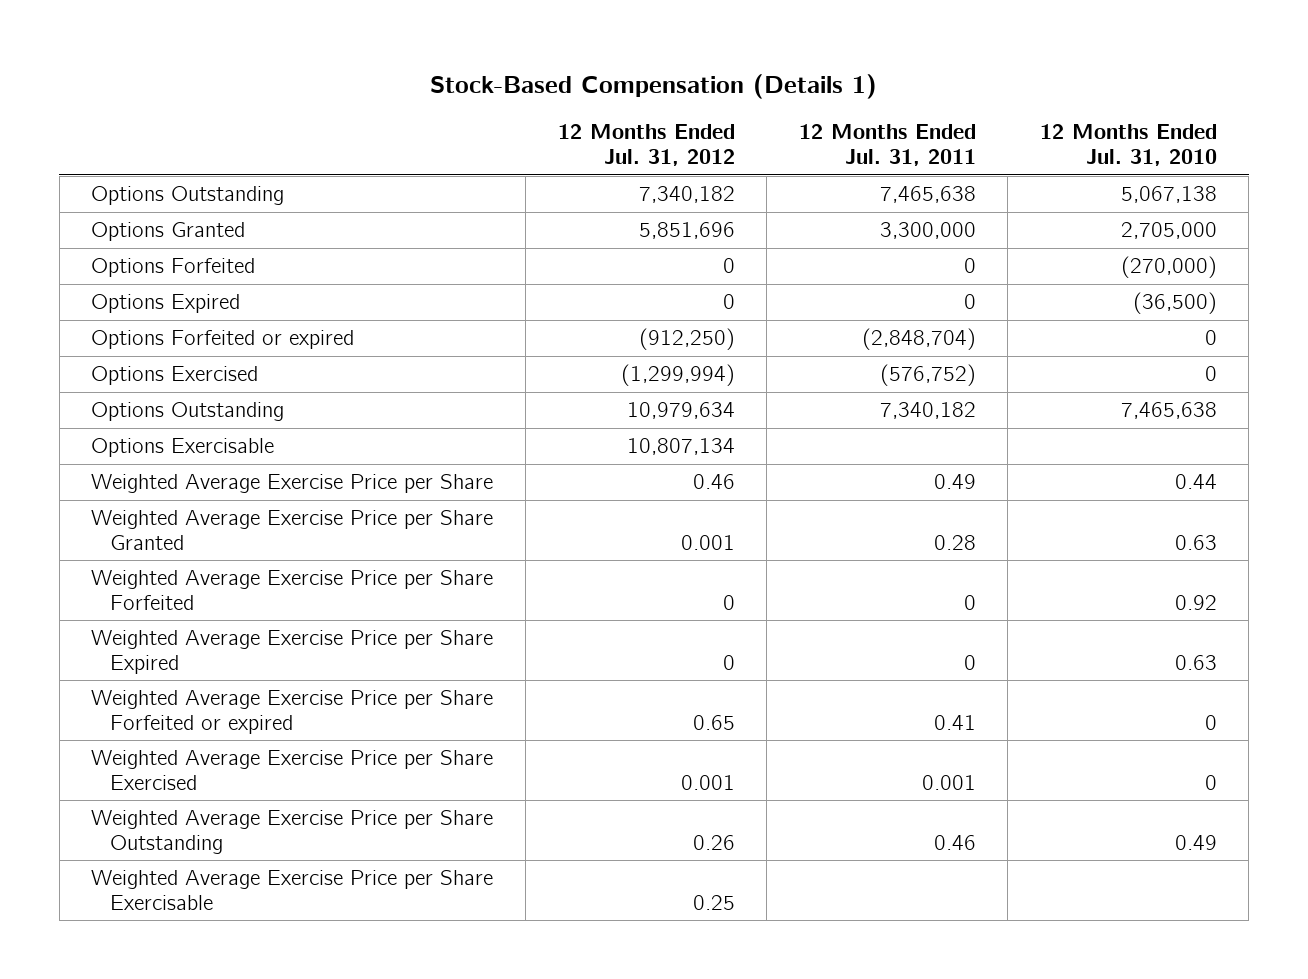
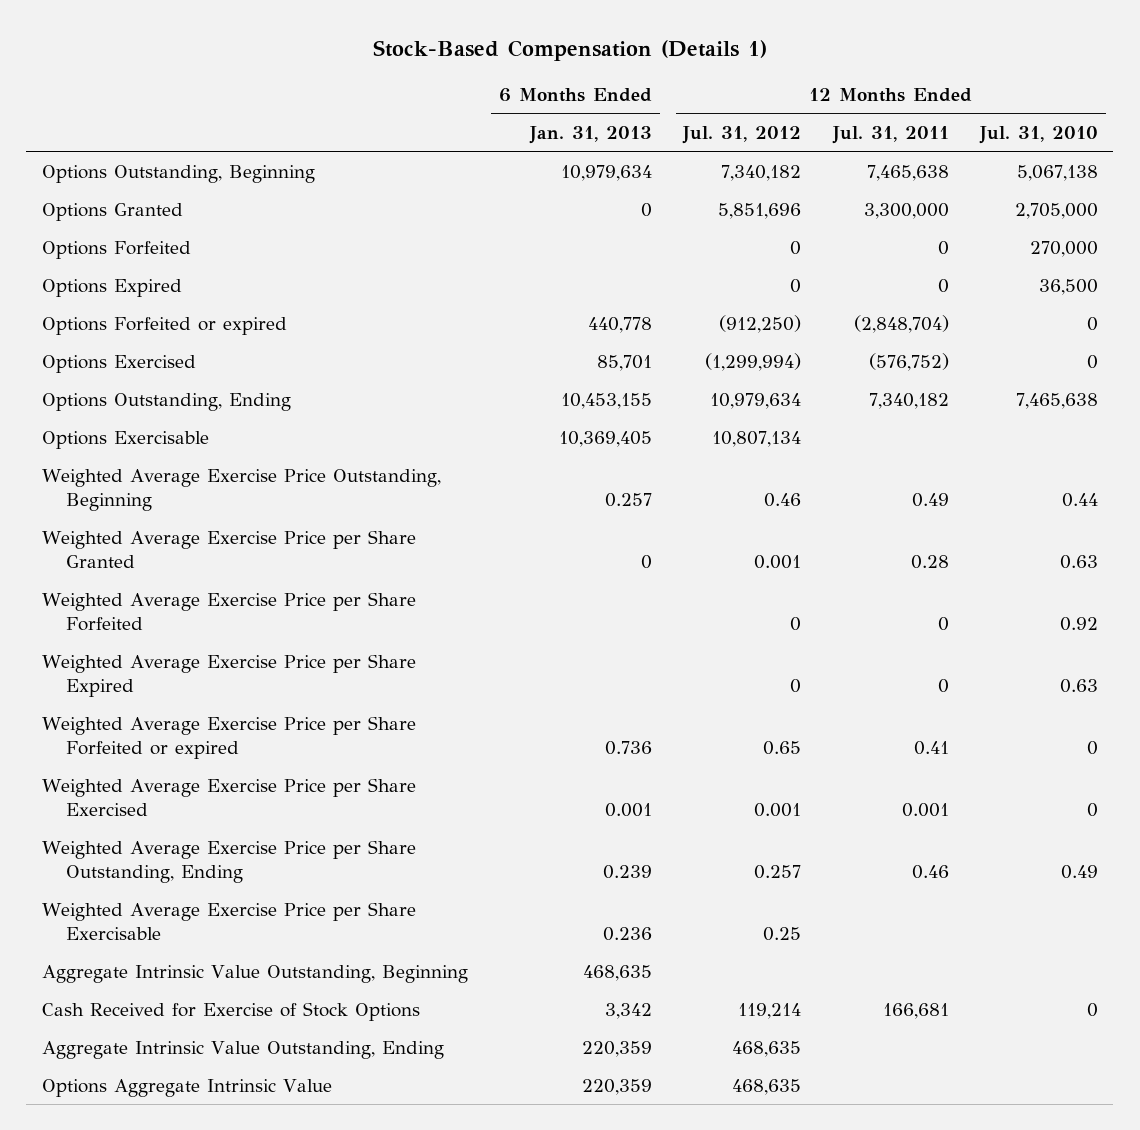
- | 12 Months Ended Jul. 31, 2012 | 12 Months Ended Jul. 31, 2011 | 12 Months Ended Jul. 31, 2010
+ | 6 Months Ended Jan. 31, 2013 | 12 Months Ended Jul. 31, 2012 | 12 Months Ended Jul. 31, 2011 | 12 Months Ended Jul. 31, 2010
- Options Outstanding | 7,340,182 | 7,465,638 | 5,067,138
+ Options Outstanding, Beginning | 10,979,634 | 7,340,182 | 7,465,638 | 5,067,138
- Options Forfeited | 0 | 0 | (270,000)
- Options Expired | 0 | 0 | (36,500)
+ Options Forfeited | | 0 | 0 | 270,000
+ Options Expired | | 0 | 0 | 36,500
- Options Outstanding | 10,979,634 | 7,340,182 | 7,465,638
+ Options Outstanding, Ending | 10,453,155 | 10,979,634 | 7,340,182 | 7,465,638
- Weighted Average Exercise Price per Share | 0.46 | 0.49 | 0.44
+ Weighted Average Exercise Price Outstanding, Beginning | 0.257 | 0.46 | 0.49 | 0.44
- Weighted Average Exercise Price per Share Outstanding | 0.26 | 0.46 | 0.49
+ Weighted Average Exercise Price per Share Outstanding, Ending | 0.239 | 0.257 | 0.46 | 0.49
+ Aggregate Intrinsic Value Outstanding, Beginning | 468,635 | | |
+ Cash Received for Exercise of Stock Options | 3,342 | 119,214 | 166,681 | 0
+ Aggregate Intrinsic Value Outstanding, Ending | 220,359 | 468,635 | |
+ Options Aggregate Intrinsic Value | 220,359 | 468,635 | |

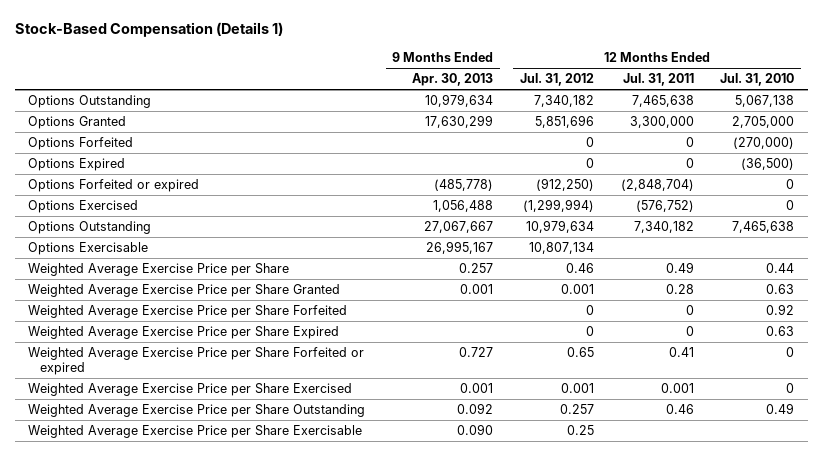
- | 6 Months Ended Jan. 31, 2013 | 12 Months Ended Jul. 31, 2012 | 12 Months Ended Jul. 31, 2011 | 12 Months Ended Jul. 31, 2010
+ | 9 Months Ended Apr. 30, 2013 | 12 Months Ended Jul. 31, 2012 | 12 Months Ended Jul. 31, 2011 | 12 Months Ended Jul. 31, 2010
- Options Outstanding, Beginning | 10,979,634 | 7,340,182 | 7,465,638 | 5,067,138
+ Options Outstanding | 10,979,634 | 7,340,182 | 7,465,638 | 5,067,138
- Options Forfeited | | 0 | 0 | 270,000
- Options Expired | | 0 | 0 | 36,500
+ Options Forfeited | | 0 | 0 | (270,000)
+ Options Expired | | 0 | 0 | (36,500)
- Options Outstanding, Ending | 10,453,155 | 10,979,634 | 7,340,182 | 7,465,638
+ Options Outstanding | 27,067,667 | 10,979,634 | 7,340,182 | 7,465,638
- Weighted Average Exercise Price Outstanding, Beginning | 0.257 | 0.46 | 0.49 | 0.44
+ Weighted Average Exercise Price per Share | 0.257 | 0.46 | 0.49 | 0.44
- Weighted Average Exercise Price per Share Outstanding, Ending | 0.239 | 0.257 | 0.46 | 0.49
+ Weighted Average Exercise Price per Share Outstanding | 0.092 | 0.257 | 0.46 | 0.49
- Aggregate Intrinsic Value Outstanding, Beginning | 468,635 | | |
- Cash Received for Exercise of Stock Options | 3,342 | 119,214 | 166,681 | 0
- Aggregate Intrinsic Value Outstanding, Ending | 220,359 | 468,635 | |
- Options Aggregate Intrinsic Value | 220,359 | 468,635 | |

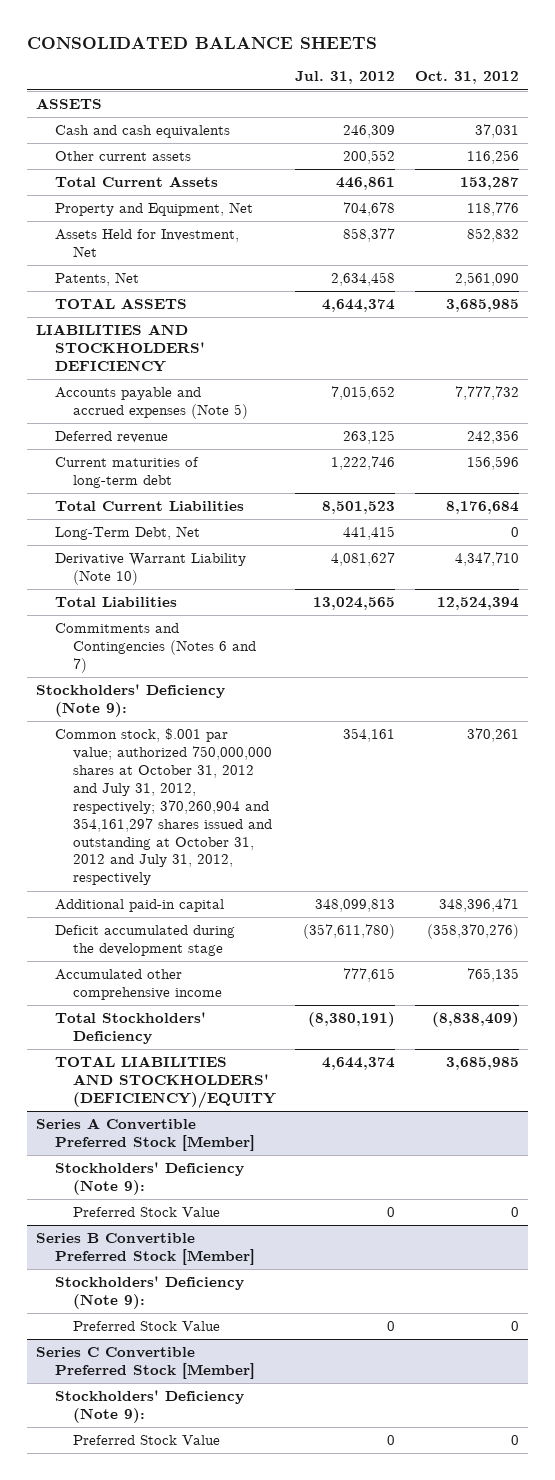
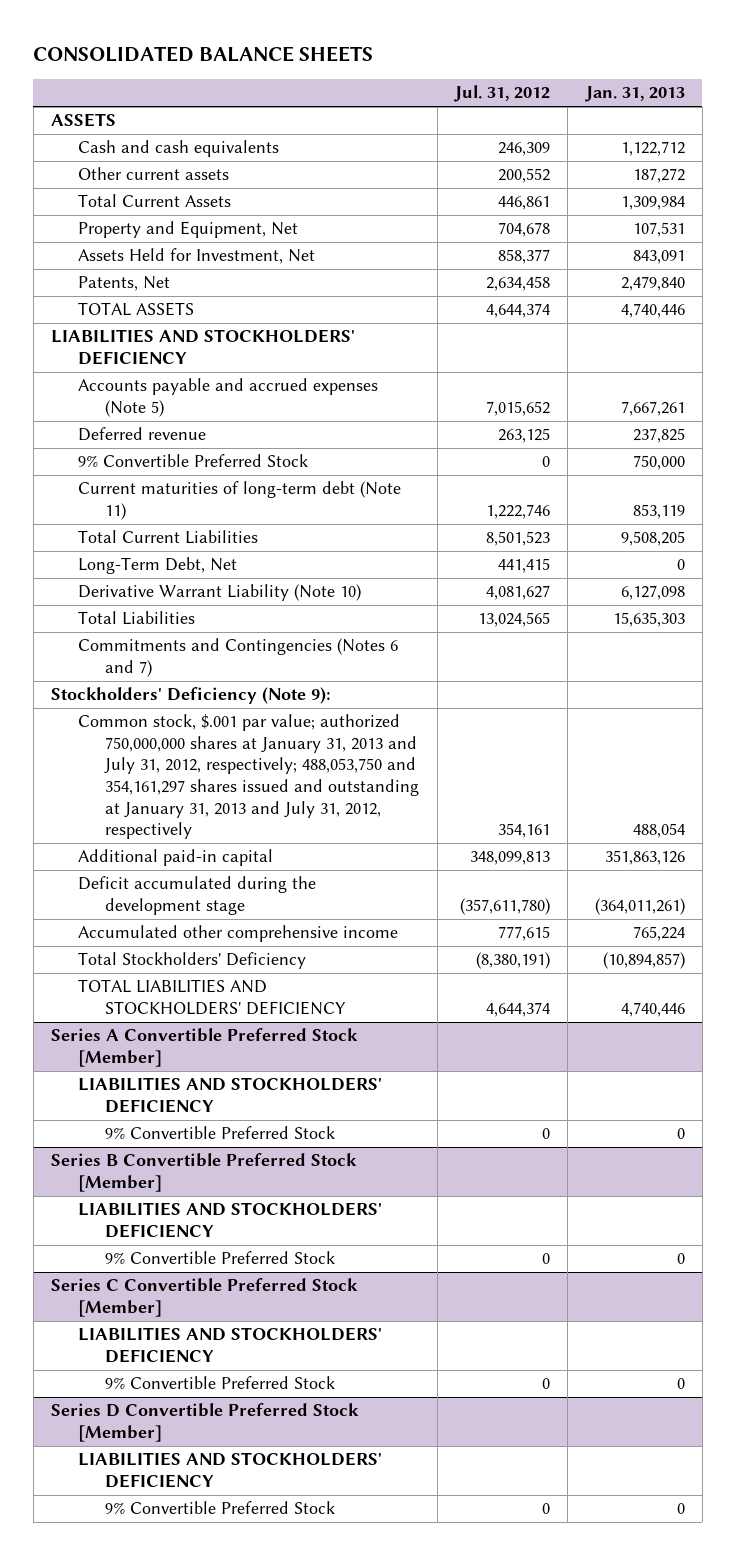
- | Jul. 31, 2012 | Oct. 31, 2012
+ | Jul. 31, 2012 | Jan. 31, 2013
- Current maturities of long-term debt | 1,222,746 | 156,596
+ 9% Convertible Preferred Stock | 0 | 750,000
+ Current maturities of long-term debt (Note 11) | 1,222,746 | 853,119
- Common stock, $.001 par value; authorized 750,000,000 shares at October 31, 2012 and July 31, 2012, respectively; 370,260,904 and 354,161,297 shares issued and outstanding at October 31, 2012 and July 31, 2012, respectively | 354,161 | 370,261
+ Common stock, $.001 par value; authorized 750,000,000 shares at January 31, 2013 and July 31, 2012, respectively; 488,053,750 and 354,161,297 shares issued and outstanding at January 31, 2013 and July 31, 2012, respectively | 354,161 | 488,054
- TOTAL LIABILITIES AND STOCKHOLDERS' (DEFICIENCY)/EQUITY | 4,644,374 | 3,685,985
+ TOTAL LIABILITIES AND STOCKHOLDERS' DEFICIENCY | 4,644,374 | 4,740,446
@ Series A Convertible Preferred Stock [Member]
- Stockholders' Deficiency (Note 9):
- Preferred Stock Value | 0 | 0
+ LIABILITIES AND STOCKHOLDERS' DEFICIENCY
+ 9% Convertible Preferred Stock | 0 | 0
@ Series B Convertible Preferred Stock [Member]
- Stockholders' Deficiency (Note 9):
- Preferred Stock Value | 0 | 0
+ LIABILITIES AND STOCKHOLDERS' DEFICIENCY
+ 9% Convertible Preferred Stock | 0 | 0
@ Series C Convertible Preferred Stock [Member]
- Stockholders' Deficiency (Note 9):
- Preferred Stock Value | 0 | 0
+ LIABILITIES AND STOCKHOLDERS' DEFICIENCY
+ 9% Convertible Preferred Stock | 0 | 0
+ Series D Convertible Preferred Stock [Member]
+ LIABILITIES AND STOCKHOLDERS' DEFICIENCY
+ 9% Convertible Preferred Stock | 0 | 0

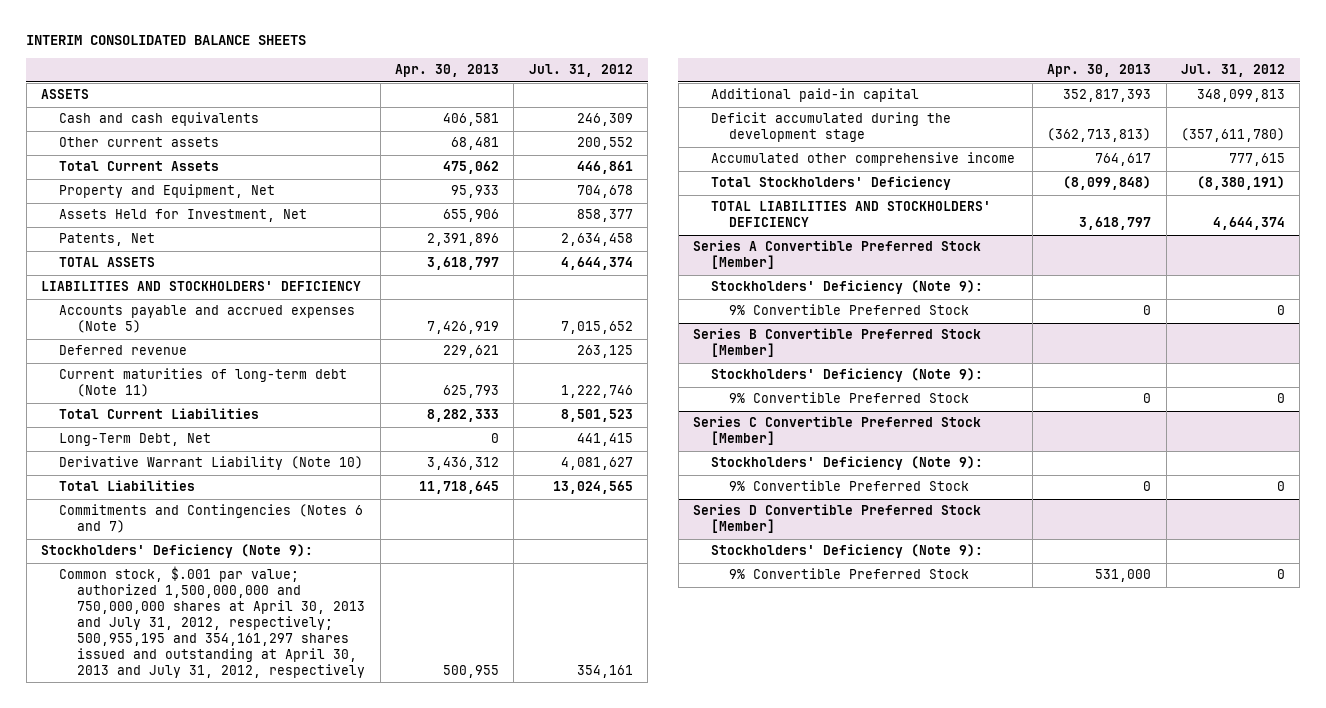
- CONSOLIDATED BALANCE SHEETS
+ INTERIM CONSOLIDATED BALANCE SHEETS
- | Jul. 31, 2012 | Jan. 31, 2013
+ | Apr. 30, 2013 | Jul. 31, 2012
- 9% Convertible Preferred Stock | 0 | 750,000
- Common stock, $.001 par value; authorized 750,000,000 shares at January 31, 2013 and July 31, 2012, respectively; 488,053,750 and 354,161,297 shares issued and outstanding at January 31, 2013 and July 31, 2012, respectively | 354,161 | 488,054
+ Common stock, $.001 par value; authorized 1,500,000,000 and 750,000,000 shares at April 30, 2013 and July 31, 2012, respectively; 500,955,195 and 354,161,297 shares issued and outstanding at April 30, 2013 and July 31, 2012, respectively | 500,955 | 354,161
@ Series A Convertible Preferred Stock [Member]
- LIABILITIES AND STOCKHOLDERS' DEFICIENCY
+ Stockholders' Deficiency (Note 9):
@ Series B Convertible Preferred Stock [Member]
- LIABILITIES AND STOCKHOLDERS' DEFICIENCY
+ Stockholders' Deficiency (Note 9):
@ Series C Convertible Preferred Stock [Member]
- LIABILITIES AND STOCKHOLDERS' DEFICIENCY
+ Stockholders' Deficiency (Note 9):
@ Series D Convertible Preferred Stock [Member]
- LIABILITIES AND STOCKHOLDERS' DEFICIENCY
+ Stockholders' Deficiency (Note 9):

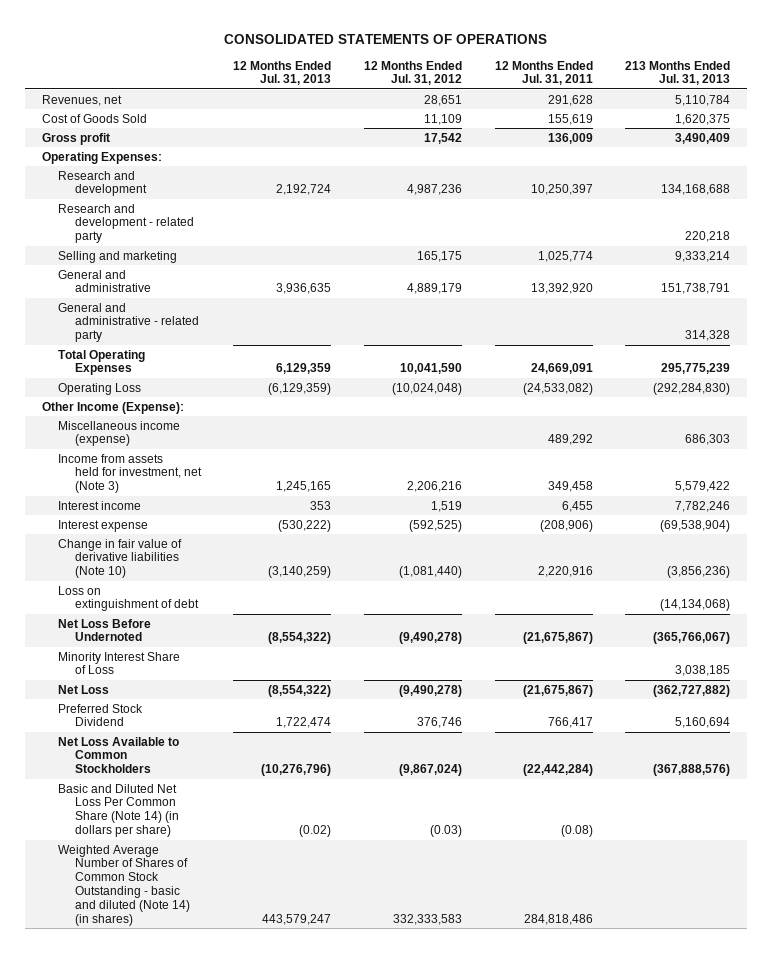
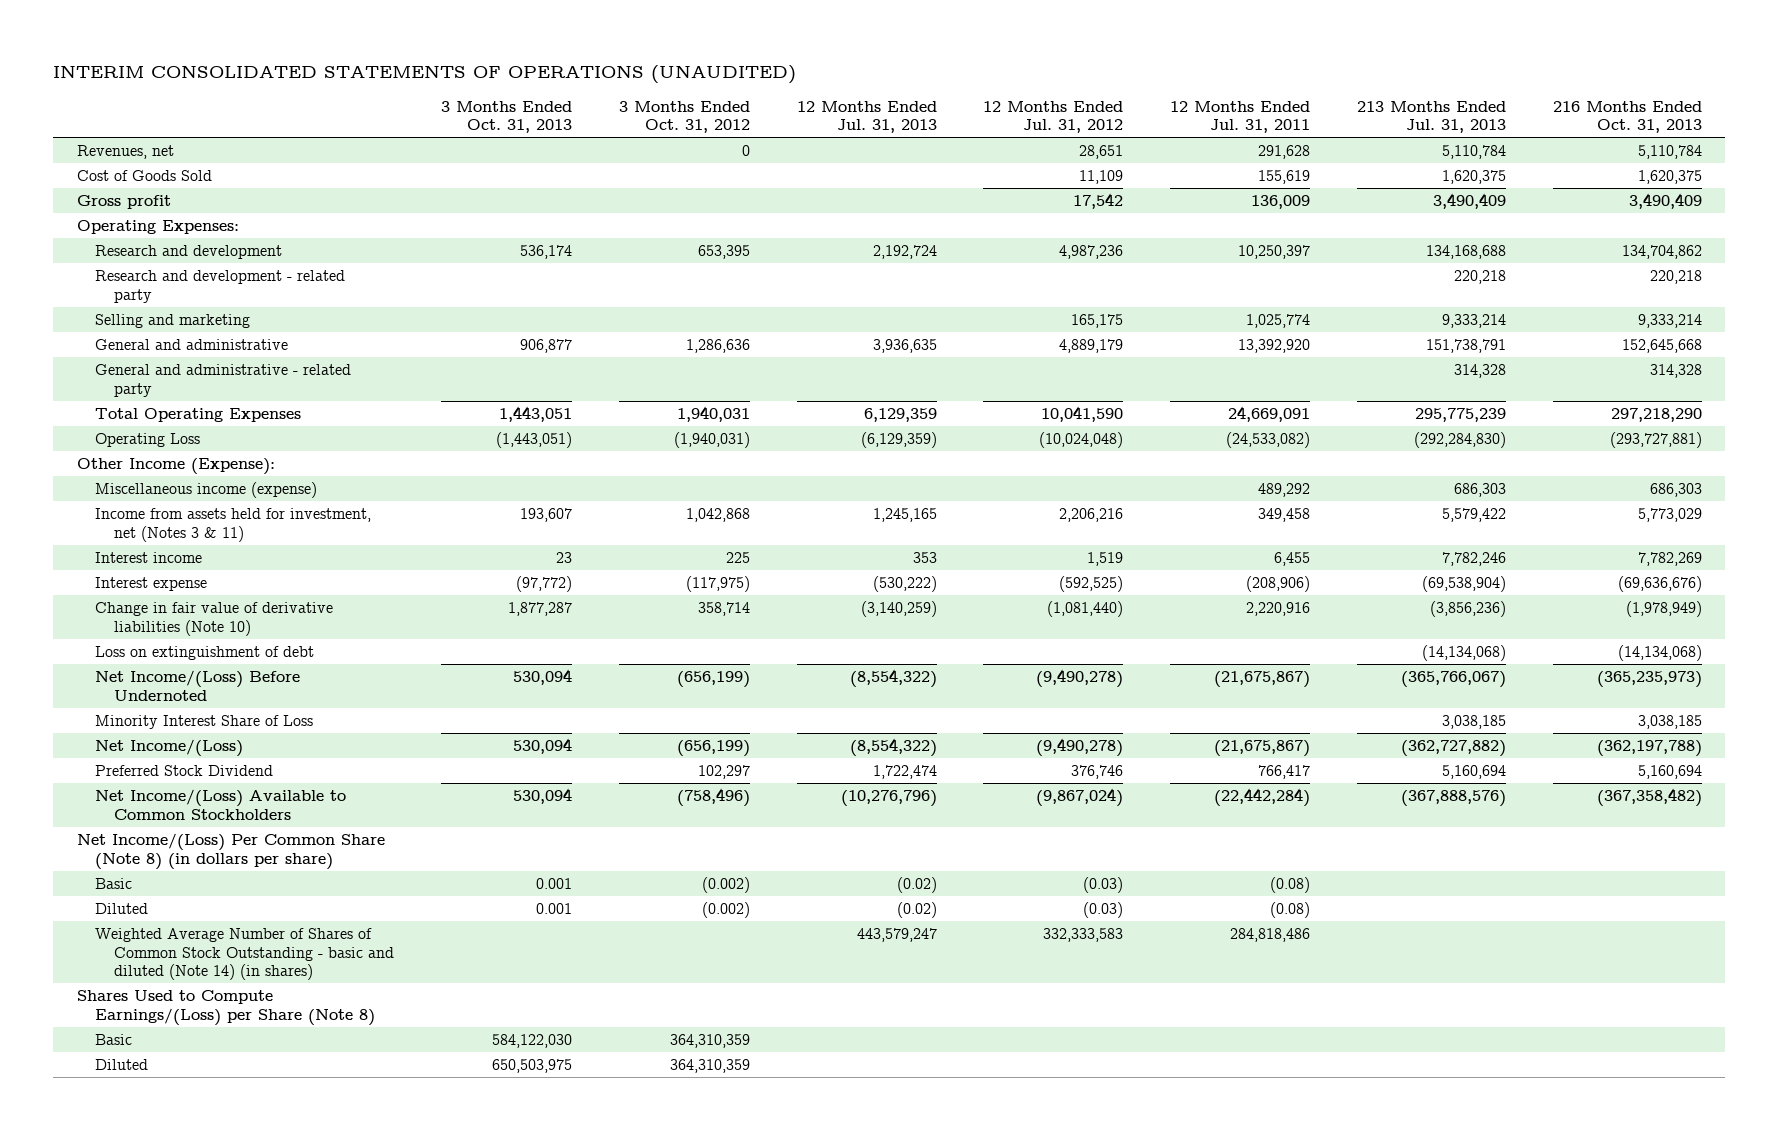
- CONSOLIDATED STATEMENTS OF OPERATIONS
+ INTERIM CONSOLIDATED STATEMENTS OF OPERATIONS (UNAUDITED)
- | 12 Months Ended Jul. 31, 2013 | 12 Months Ended Jul. 31, 2012 | 12 Months Ended Jul. 31, 2011 | 213 Months Ended Jul. 31, 2013
+ | 3 Months Ended Oct. 31, 2013 | 3 Months Ended Oct. 31, 2012 | 12 Months Ended Jul. 31, 2013 | 12 Months Ended Jul. 31, 2012 | 12 Months Ended Jul. 31, 2011 | 213 Months Ended Jul. 31, 2013 | 216 Months Ended Oct. 31, 2013
- Income from assets held for investment, net (Note 3) | 1,245,165 | 2,206,216 | 349,458 | 5,579,422
+ Income from assets held for investment, net (Notes 3 & 11) | 193,607 | 1,042,868 | 1,245,165 | 2,206,216 | 349,458 | 5,579,422 | 5,773,029
- Net Loss Before Undernoted | (8,554,322) | (9,490,278) | (21,675,867) | (365,766,067)
+ Net Income/(Loss) Before Undernoted | 530,094 | (656,199) | (8,554,322) | (9,490,278) | (21,675,867) | (365,766,067) | (365,235,973)
- Net Loss | (8,554,322) | (9,490,278) | (21,675,867) | (362,727,882)
+ Net Income/(Loss) | 530,094 | (656,199) | (8,554,322) | (9,490,278) | (21,675,867) | (362,727,882) | (362,197,788)
- Net Loss Available to Common Stockholders | (10,276,796) | (9,867,024) | (22,442,284) | (367,888,576)
- Basic and Diluted Net Loss Per Common Share (Note 14) (in dollars per share) | (0.02) | (0.03) | (0.08) |
+ Net Income/(Loss) Available to Common Stockholders | 530,094 | (758,496) | (10,276,796) | (9,867,024) | (22,442,284) | (367,888,576) | (367,358,482)
+ Net Income/(Loss) Per Common Share (Note 8) (in dollars per share)
+ Basic | 0.001 | (0.002) | (0.02) | (0.03) | (0.08) | |
+ Diluted | 0.001 | (0.002) | (0.02) | (0.03) | (0.08) | |
+ Shares Used to Compute Earnings/(Loss) per Share (Note 8)
+ Basic | 584,122,030 | 364,310,359 | | | | |
+ Diluted | 650,503,975 | 364,310,359 | | | | |

